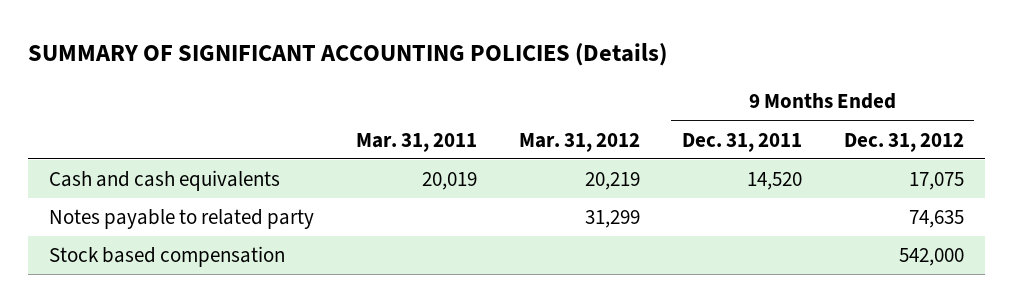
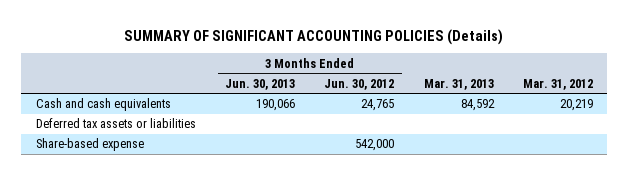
- | Mar. 31, 2011 | Mar. 31, 2012 | 9 Months Ended Dec. 31, 2011 | 9 Months Ended Dec. 31, 2012
+ | 3 Months Ended Jun. 30, 2013 | 3 Months Ended Jun. 30, 2012 | Mar. 31, 2013 | Mar. 31, 2012
- Notes payable to related party | | 31,299 | | 74,635
- Stock based compensation | | | | 542,000
+ Deferred tax assets or liabilities
+ Share-based expense | | 542,000 | |

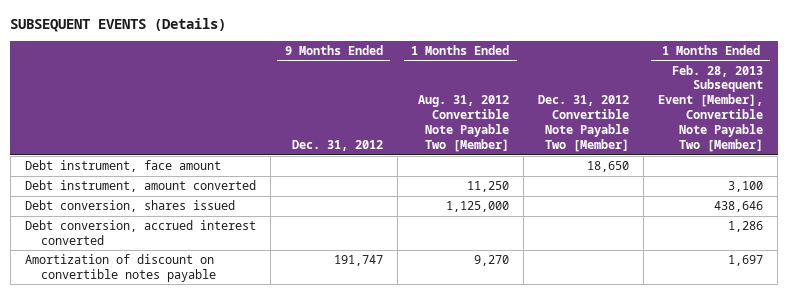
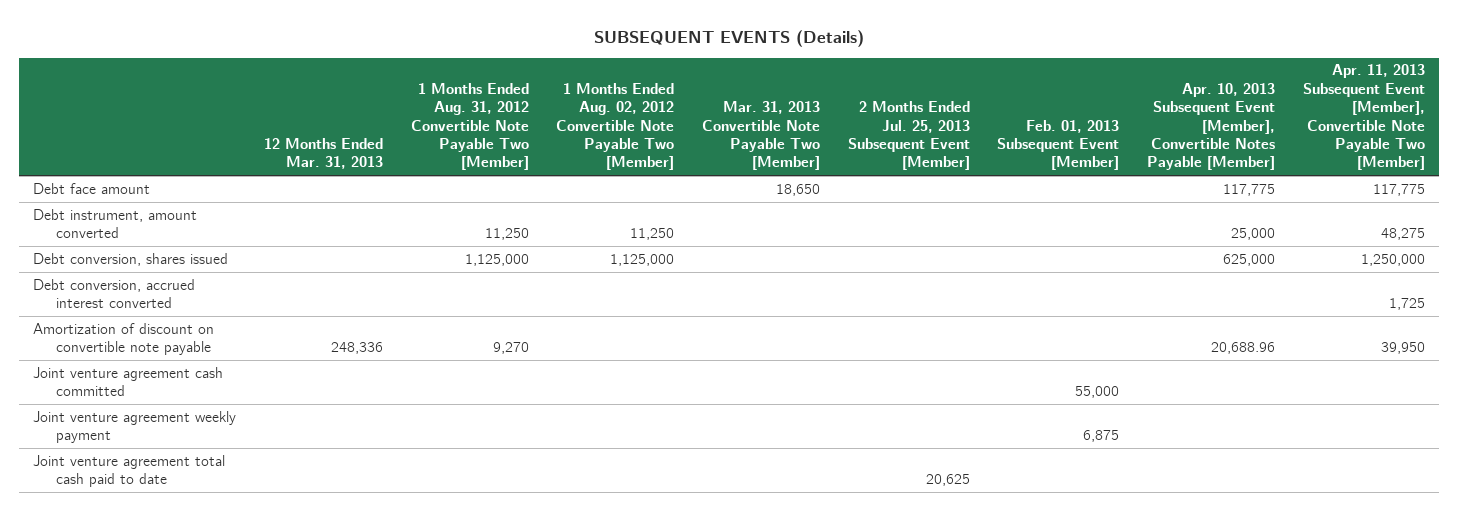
- | 9 Months Ended Dec. 31, 2012 | 1 Months Ended Aug. 31, 2012 Convertible Note Payable Two [Member] | Dec. 31, 2012 Convertible Note Payable Two [Member] | 1 Months Ended Feb. 28, 2013 Subsequent Event [Member], Convertible Note Payable Two [Member]
+ | 12 Months Ended Mar. 31, 2013 | 1 Months Ended Aug. 31, 2012 Convertible Note Payable Two [Member] | 1 Months Ended Aug. 02, 2012 Convertible Note Payable Two [Member] | Mar. 31, 2013 Convertible Note Payable Two [Member] | 2 Months Ended Jul. 25, 2013 Subsequent Event [Member] | Feb. 01, 2013 Subsequent Event [Member] | Apr. 10, 2013 Subsequent Event [Member], Convertible Notes Payable [Member] | Apr. 11, 2013 Subsequent Event [Member], Convertible Note Payable Two [Member]
- Debt instrument, face amount | | | 18,650 |
+ Debt face amount | | | | 18,650 | | | 117,775 | 117,775
- Amortization of discount on convertible notes payable | 191,747 | 9,270 | | 1,697
+ Amortization of discount on convertible note payable | 248,336 | 9,270 | | | | | 20,688.96 | 39,950
+ Joint venture agreement cash committed | | | | | | 55,000 | |
+ Joint venture agreement weekly payment | | | | | | 6,875 | |
+ Joint venture agreement total cash paid to date | | | | | 20,625 | | |

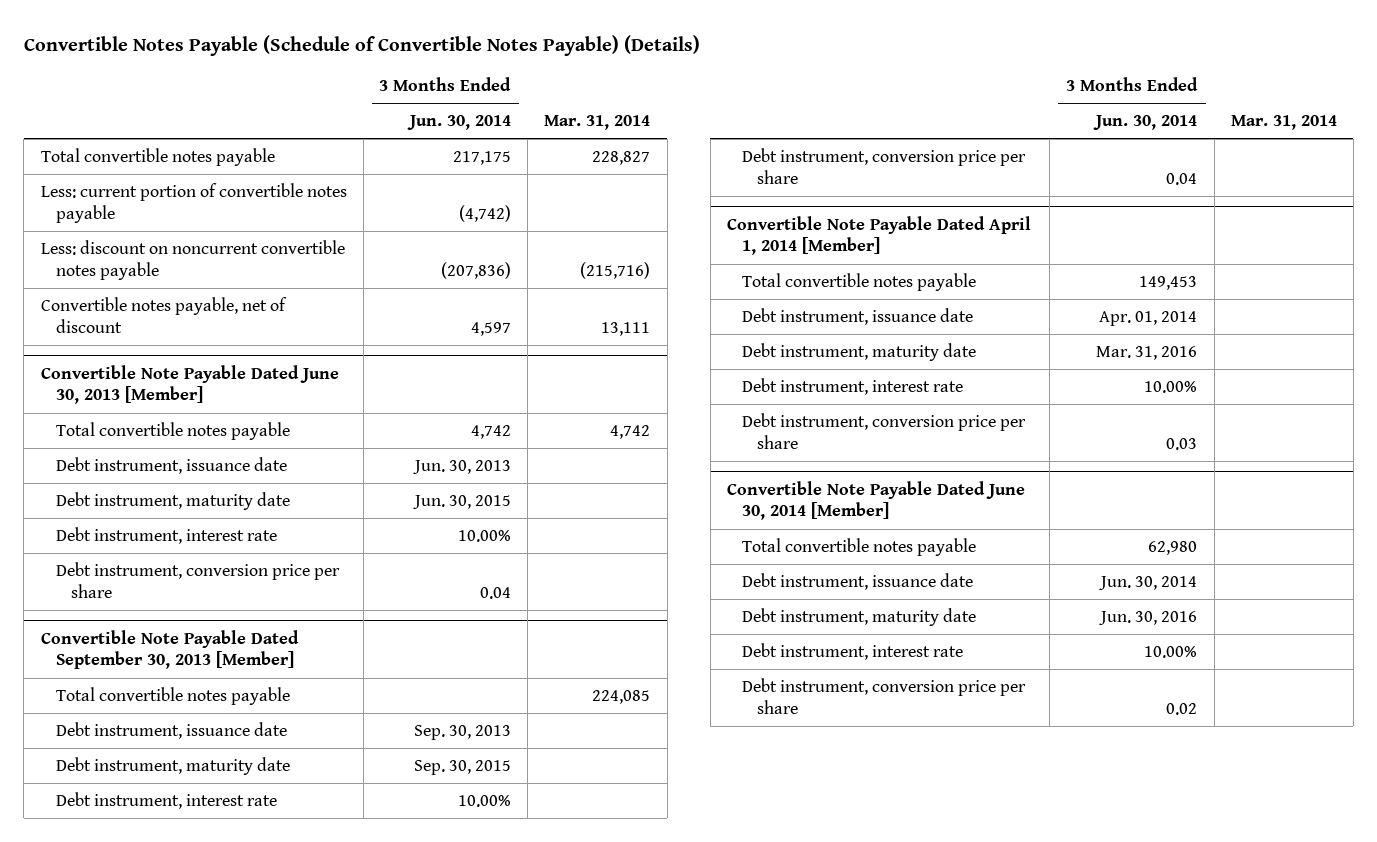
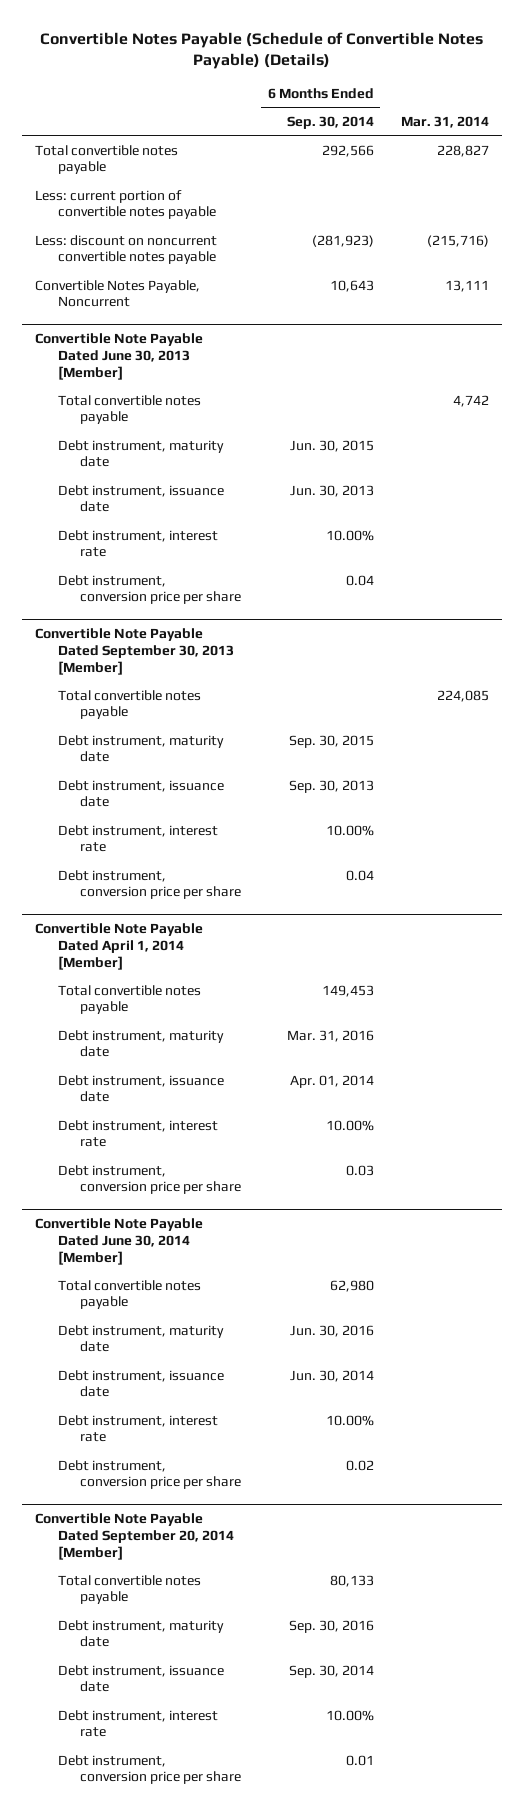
- | 3 Months Ended Jun. 30, 2014 | Mar. 31, 2014
+ | 6 Months Ended Sep. 30, 2014 | Mar. 31, 2014
- Convertible notes payable, net of discount | 4,597 | 13,111
+ Convertible Notes Payable, Noncurrent | 10,643 | 13,111
@ Convertible Note Payable Dated June 30, 2013 [Member]
moved down: Debt instrument, issuance date | Jun. 30, 2013 |
@ Convertible Note Payable Dated September 30, 2013 [Member]
moved down: Debt instrument, issuance date | Sep. 30, 2013 |
@ Convertible Note Payable Dated April 1, 2014 [Member]
moved down: Debt instrument, issuance date | Apr. 01, 2014 |
@ Convertible Note Payable Dated June 30, 2014 [Member]
moved down: Debt instrument, issuance date | Jun. 30, 2014 |
+ Convertible Note Payable Dated September 20, 2014 [Member]
+ Total convertible notes payable | 80,133 |
+ Debt instrument, maturity date | Sep. 30, 2016 |
+ Debt instrument, issuance date | Sep. 30, 2014 |
+ Debt instrument, interest rate | 10.00% |
+ Debt instrument, conversion price per share | 0.01 |

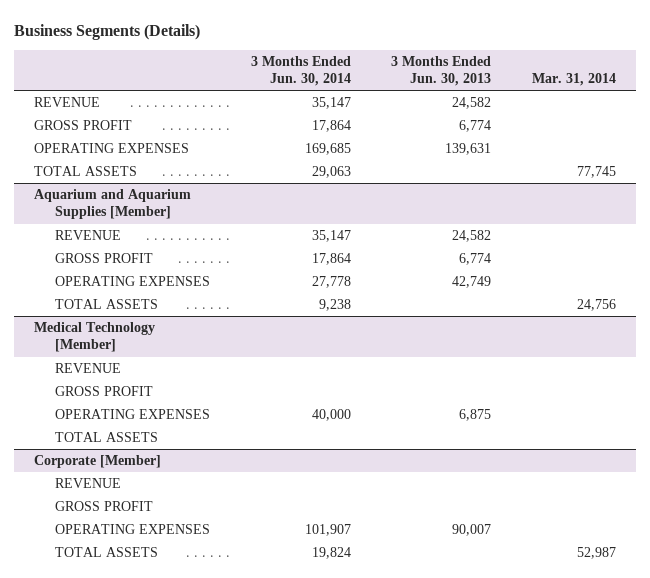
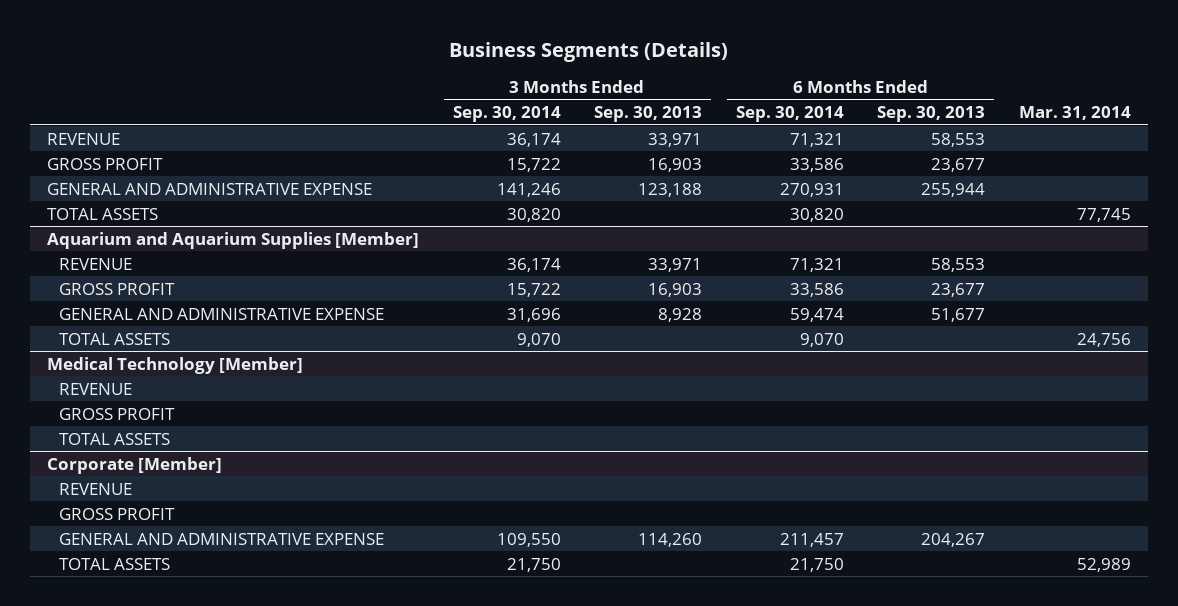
- | 3 Months Ended Jun. 30, 2014 | 3 Months Ended Jun. 30, 2013 | Mar. 31, 2014
+ | 3 Months Ended Sep. 30, 2014 | 3 Months Ended Sep. 30, 2013 | 6 Months Ended Sep. 30, 2014 | 6 Months Ended Sep. 30, 2013 | Mar. 31, 2014
- OPERATING EXPENSES | 169,685 | 139,631 |
+ GENERAL AND ADMINISTRATIVE EXPENSE | 141,246 | 123,188 | 270,931 | 255,944 |
@ Aquarium and Aquarium Supplies [Member]
- OPERATING EXPENSES | 27,778 | 42,749 |
+ GENERAL AND ADMINISTRATIVE EXPENSE | 31,696 | 8,928 | 59,474 | 51,677 |
@ Medical Technology [Member]
- OPERATING EXPENSES | 40,000 | 6,875 |
@ Corporate [Member]
- OPERATING EXPENSES | 101,907 | 90,007 |
- TOTAL ASSETS | 19,824 | | 52,987
+ GENERAL AND ADMINISTRATIVE EXPENSE | 109,550 | 114,260 | 211,457 | 204,267 |
+ TOTAL ASSETS | 21,750 | | 21,750 | | 52,989

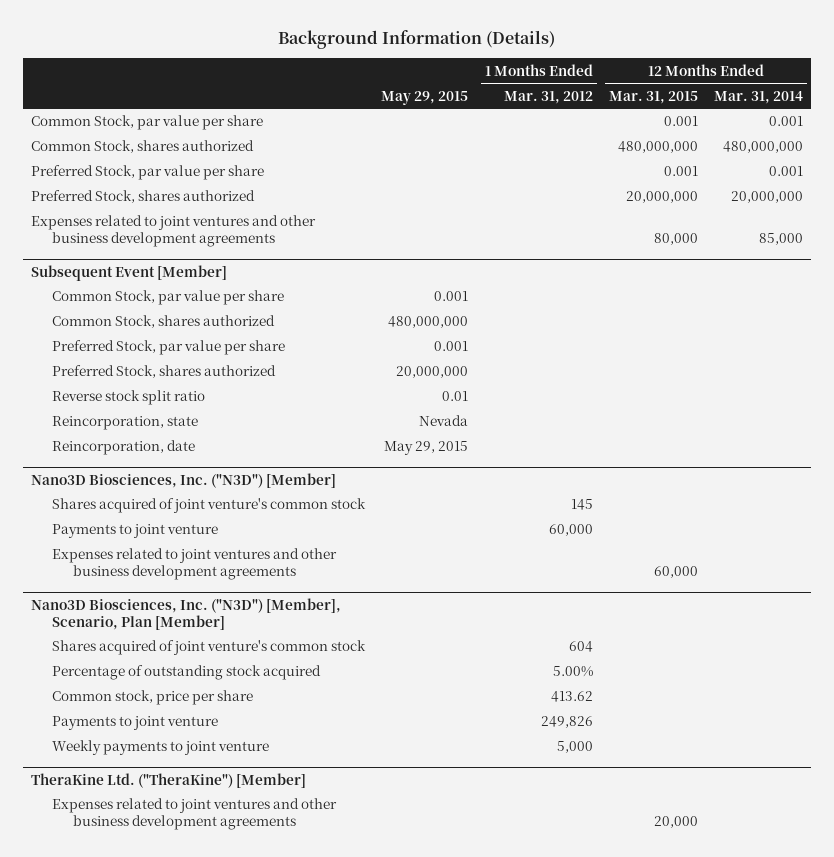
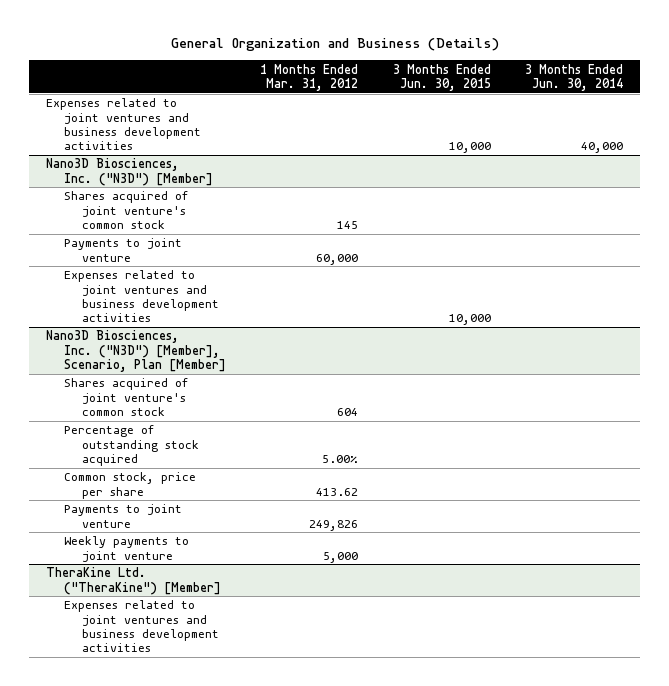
- Background Information (Details)
+ General Organization and Business (Details)
- | May 29, 2015 | 1 Months Ended Mar. 31, 2012 | 12 Months Ended Mar. 31, 2015 | 12 Months Ended Mar. 31, 2014
+ | 1 Months Ended Mar. 31, 2012 | 3 Months Ended Jun. 30, 2015 | 3 Months Ended Jun. 30, 2014
- Common Stock, par value per share | | | 0.001 | 0.001
- Common Stock, shares authorized | | | 480,000,000 | 480,000,000
- Preferred Stock, par value per share | | | 0.001 | 0.001
- Preferred Stock, shares authorized | | | 20,000,000 | 20,000,000
- Expenses related to joint ventures and other business development agreements | | | 80,000 | 85,000
- Subsequent Event [Member]
- Common Stock, par value per share | 0.001 | | |
- Common Stock, shares authorized | 480,000,000 | | |
- Preferred Stock, par value per share | 0.001 | | |
- Preferred Stock, shares authorized | 20,000,000 | | |
- Reverse stock split ratio | 0.01 | | |
- Reincorporation, state | Nevada | | |
- Reincorporation, date | May 29, 2015 | | |
+ Expenses related to joint ventures and business development activities | | 10,000 | 40,000
@ Nano3D Biosciences, Inc. ("N3D") [Member]
- Expenses related to joint ventures and other business development agreements | | | 60,000 |
+ Expenses related to joint ventures and business development activities | | 10,000 |
@ TheraKine Ltd. ("TheraKine") [Member]
- Expenses related to joint ventures and other business development agreements | | | 20,000 |
+ Expenses related to joint ventures and business development activities

